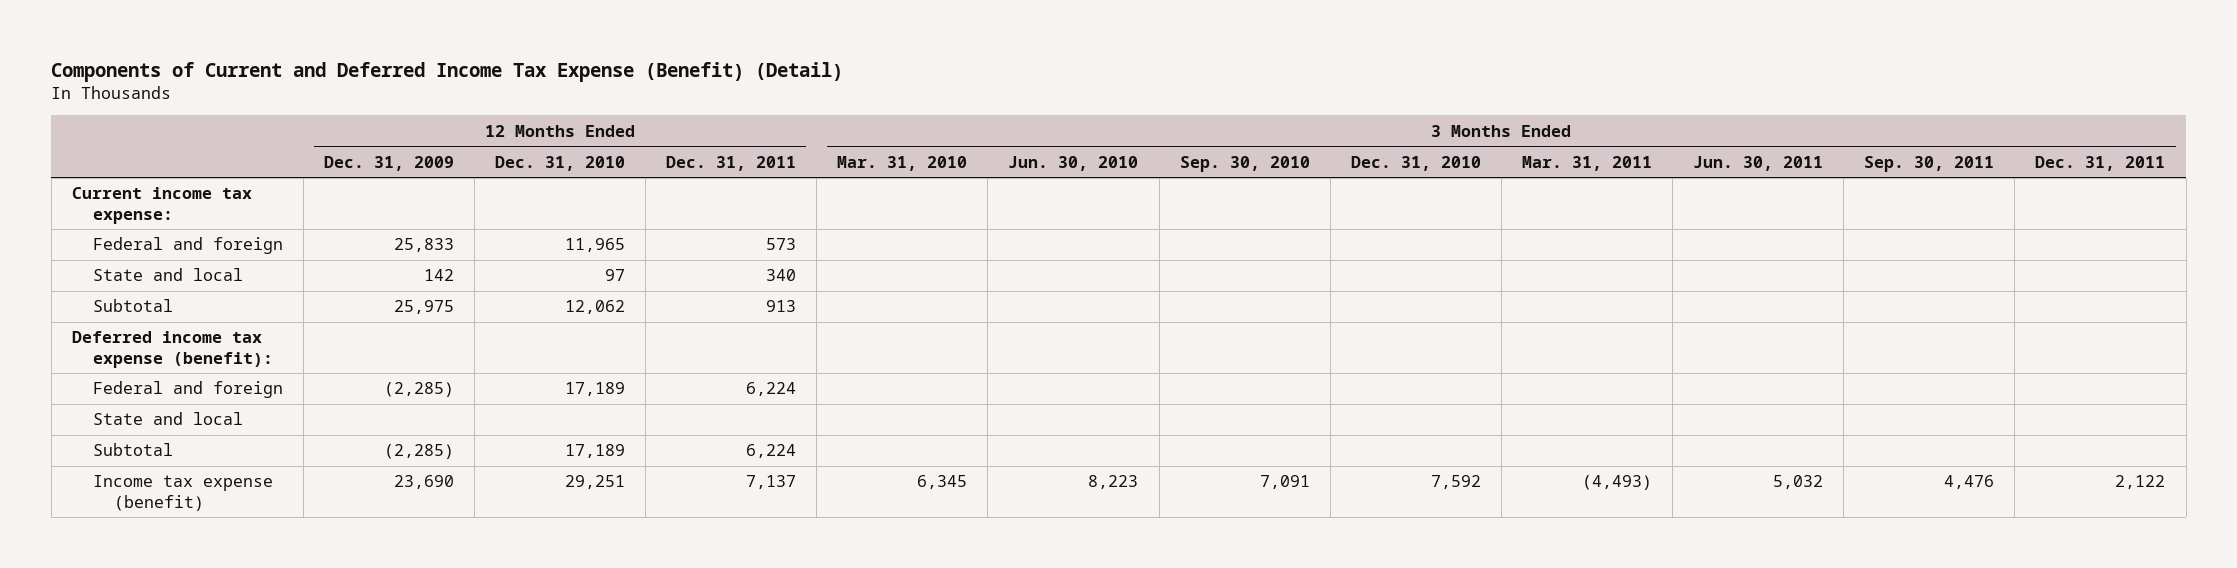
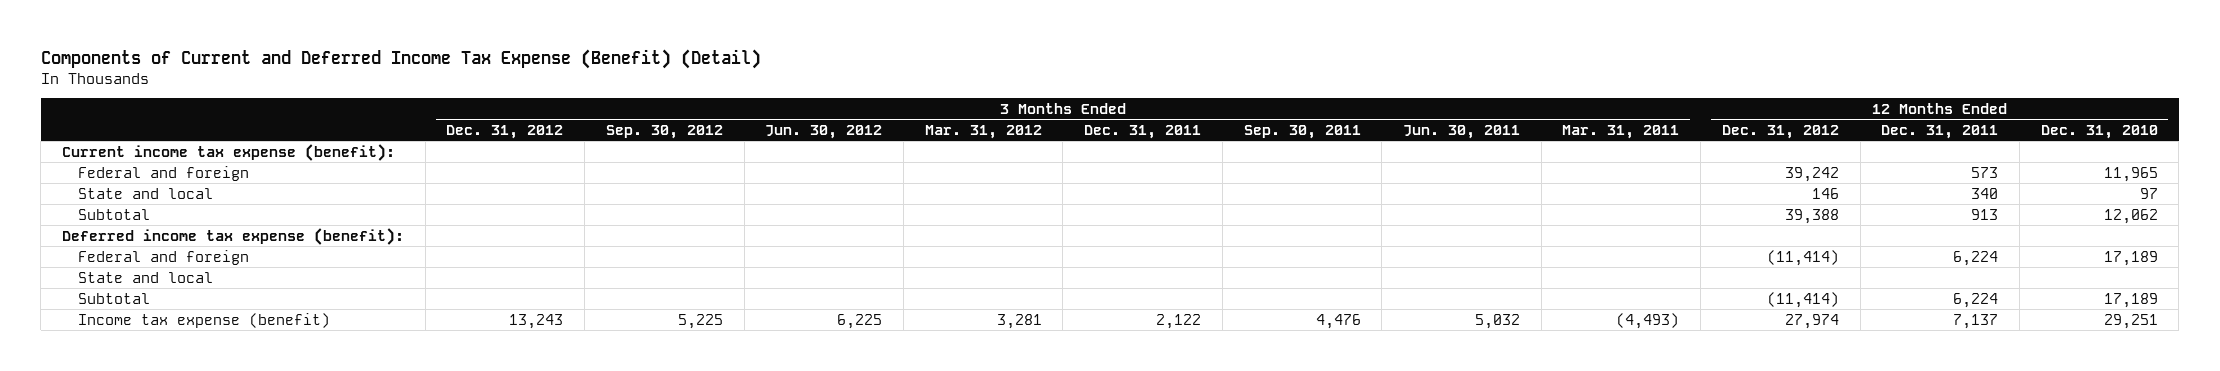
- | 12 Months Ended Dec. 31, 2009 | 12 Months Ended Dec. 31, 2010 | 12 Months Ended Dec. 31, 2011 | 3 Months Ended Mar. 31, 2010 | 3 Months Ended Jun. 30, 2010 | 3 Months Ended Sep. 30, 2010 | 3 Months Ended Dec. 31, 2010 | 3 Months Ended Mar. 31, 2011 | 3 Months Ended Jun. 30, 2011 | 3 Months Ended Sep. 30, 2011 | 3 Months Ended Dec. 31, 2011
+ | 3 Months Ended Dec. 31, 2012 | 3 Months Ended Sep. 30, 2012 | 3 Months Ended Jun. 30, 2012 | 3 Months Ended Mar. 31, 2012 | 3 Months Ended Dec. 31, 2011 | 3 Months Ended Sep. 30, 2011 | 3 Months Ended Jun. 30, 2011 | 3 Months Ended Mar. 31, 2011 | 12 Months Ended Dec. 31, 2012 | 12 Months Ended Dec. 31, 2011 | 12 Months Ended Dec. 31, 2010
- Current income tax expense:
+ Current income tax expense (benefit):

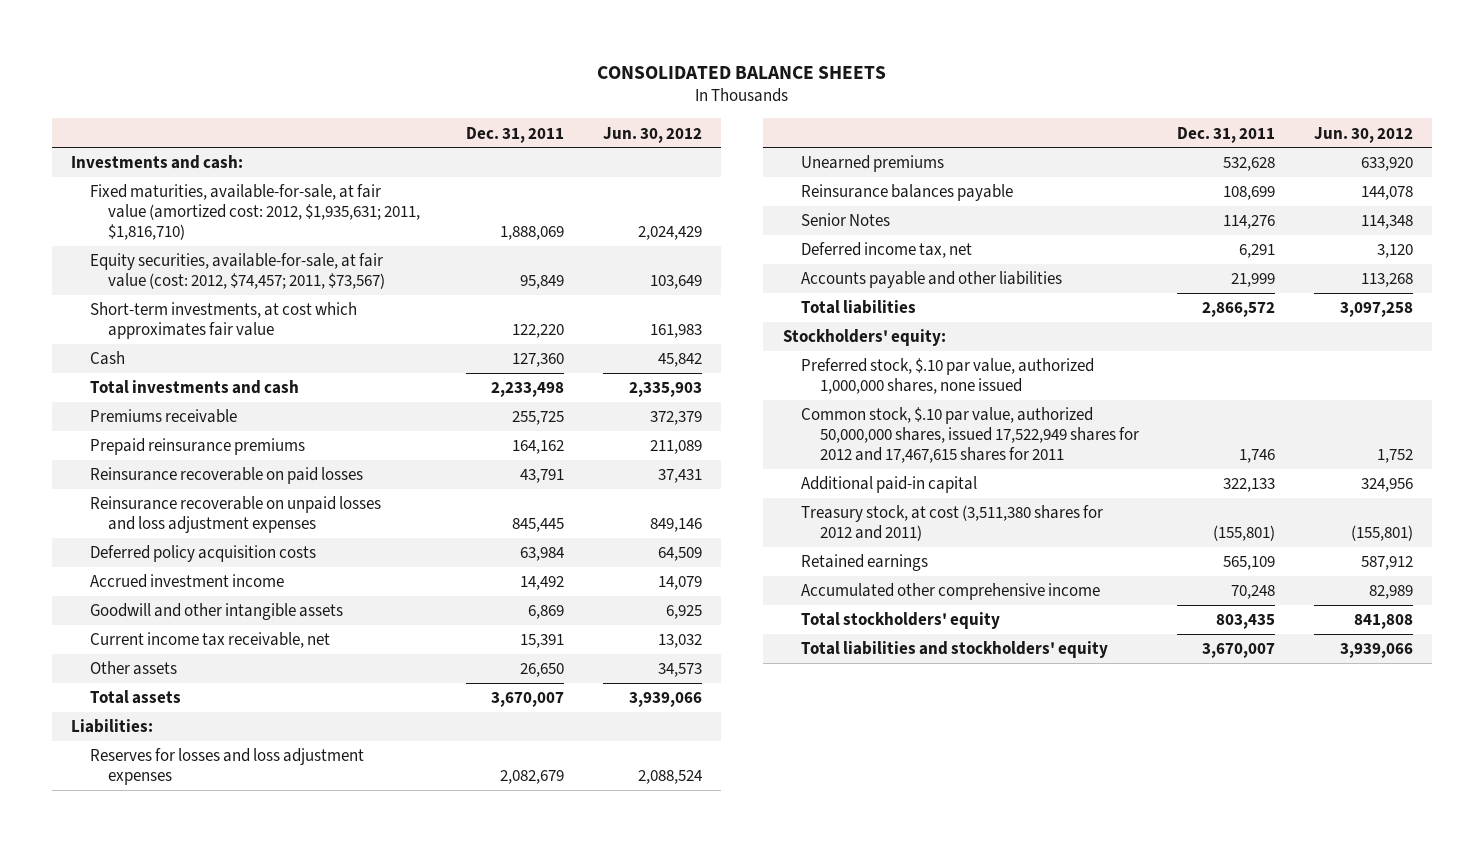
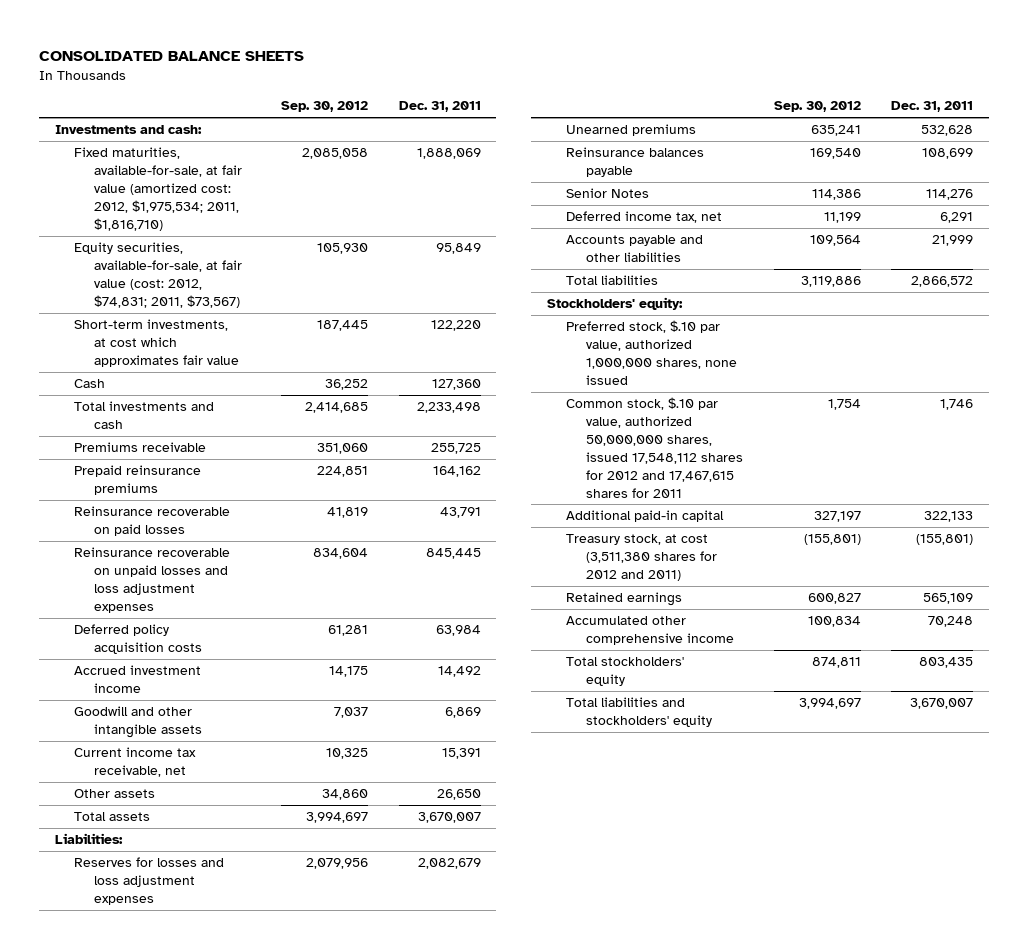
- | Dec. 31, 2011 | Jun. 30, 2012
+ | Sep. 30, 2012 | Dec. 31, 2011
- Fixed maturities, available-for-sale, at fair value (amortized cost: 2012, $1,935,631; 2011, $1,816,710) | 1,888,069 | 2,024,429
- Equity securities, available-for-sale, at fair value (cost: 2012, $74,457; 2011, $73,567) | 95,849 | 103,649
+ Fixed maturities, available-for-sale, at fair value (amortized cost: 2012, $1,975,534; 2011, $1,816,710) | 2,085,058 | 1,888,069
+ Equity securities, available-for-sale, at fair value (cost: 2012, $74,831; 2011, $73,567) | 105,930 | 95,849
- Common stock, $.10 par value, authorized 50,000,000 shares, issued 17,522,949 shares for 2012 and 17,467,615 shares for 2011 | 1,746 | 1,752
+ Common stock, $.10 par value, authorized 50,000,000 shares, issued 17,548,112 shares for 2012 and 17,467,615 shares for 2011 | 1,754 | 1,746

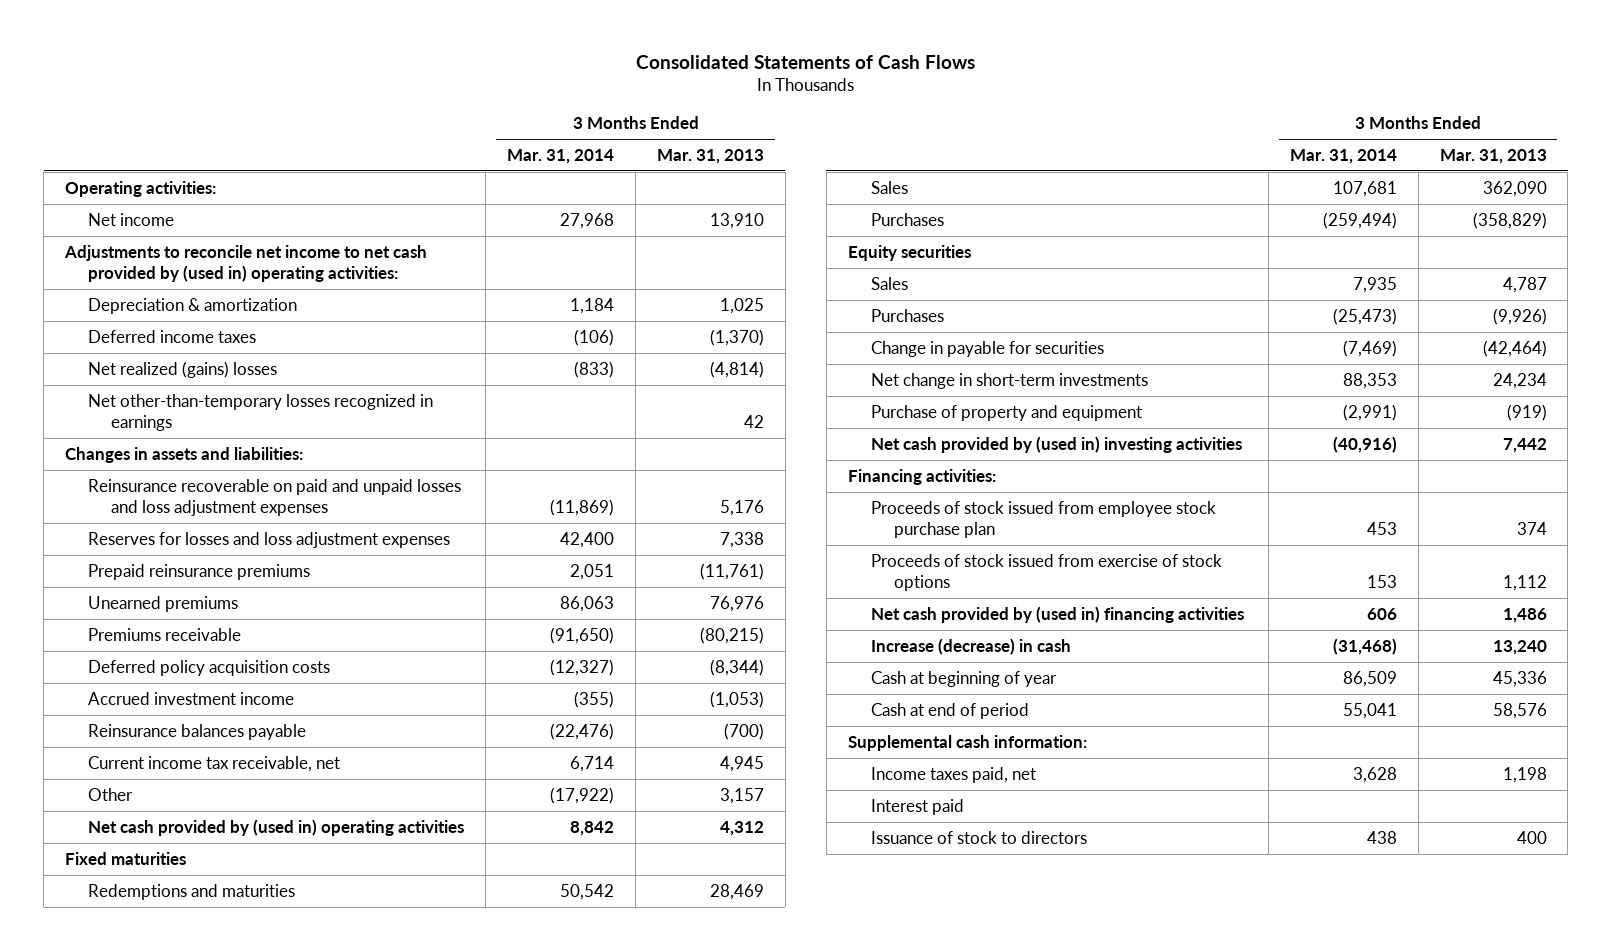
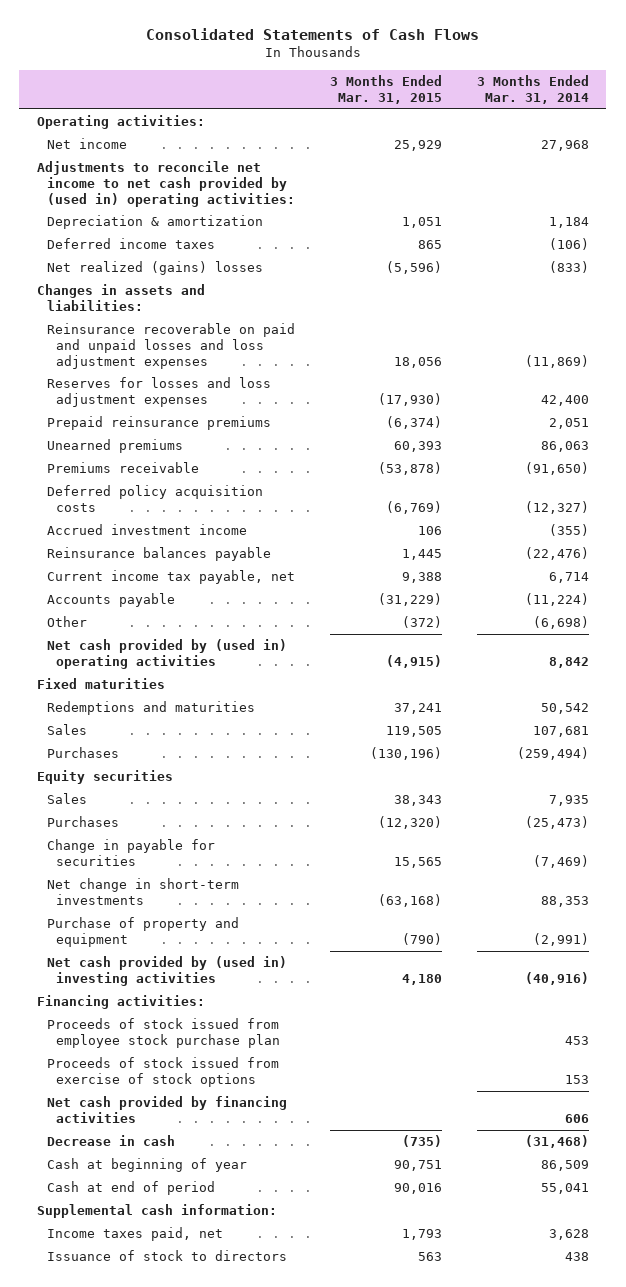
- | 3 Months Ended Mar. 31, 2014 | 3 Months Ended Mar. 31, 2013
+ | 3 Months Ended Mar. 31, 2015 | 3 Months Ended Mar. 31, 2014
- Net other-than-temporary losses recognized in earnings | | 42
- Current income tax receivable, net | 6,714 | 4,945
- Other | (17,922) | 3,157
+ Current income tax payable, net | 9,388 | 6,714
+ Accounts payable | (31,229) | (11,224)
+ Other | (372) | (6,698)
- Net cash provided by (used in) financing activities | 606 | 1,486
- Increase (decrease) in cash | (31,468) | 13,240
+ Net cash provided by financing activities | | 606
+ Decrease in cash | (735) | (31,468)
- Interest paid

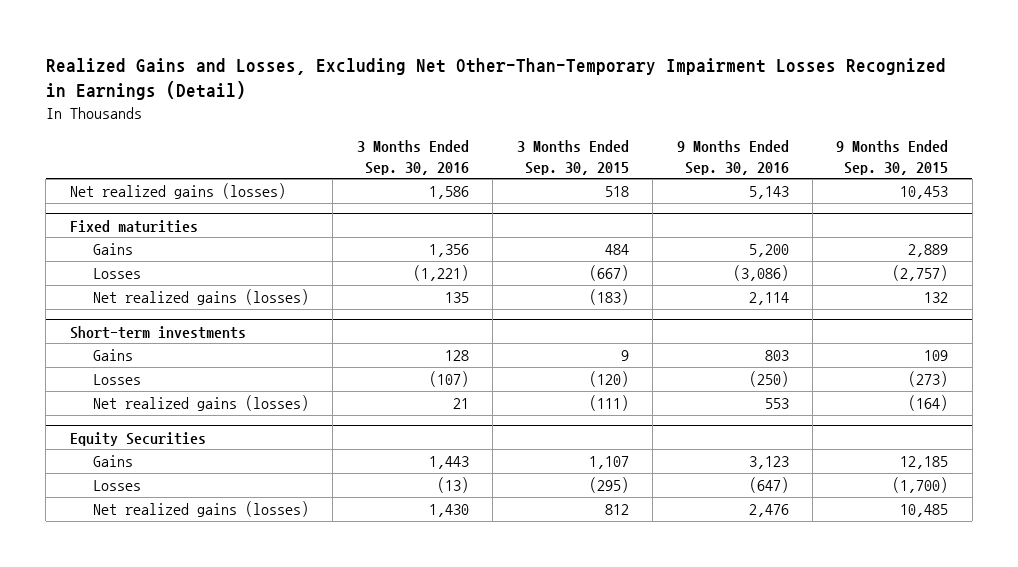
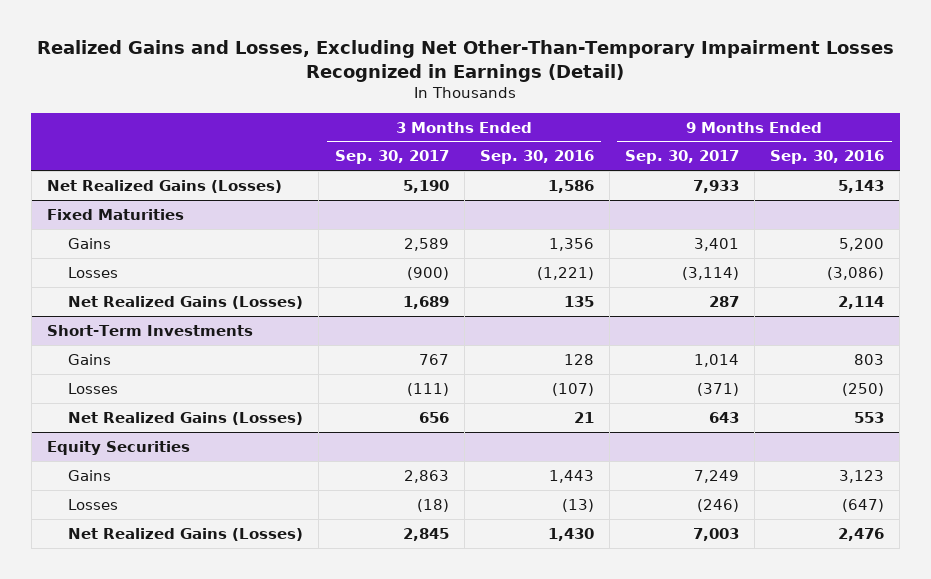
- | 3 Months Ended Sep. 30, 2016 | 3 Months Ended Sep. 30, 2015 | 9 Months Ended Sep. 30, 2016 | 9 Months Ended Sep. 30, 2015
+ | 3 Months Ended Sep. 30, 2017 | 3 Months Ended Sep. 30, 2016 | 9 Months Ended Sep. 30, 2017 | 9 Months Ended Sep. 30, 2016
- Net realized gains (losses) | 1,586 | 518 | 5,143 | 10,453
- Fixed maturities
+ Net Realized Gains (Losses) | 5,190 | 1,586 | 7,933 | 5,143
+ Fixed Maturities
- Net realized gains (losses) | 135 | (183) | 2,114 | 132
- Short-term investments
+ Net Realized Gains (Losses) | 1,689 | 135 | 287 | 2,114
+ Short-Term Investments
- Net realized gains (losses) | 21 | (111) | 553 | (164)
+ Net Realized Gains (Losses) | 656 | 21 | 643 | 553
@ Equity Securities
- Net realized gains (losses) | 1,430 | 812 | 2,476 | 10,485
+ Net Realized Gains (Losses) | 2,845 | 1,430 | 7,003 | 2,476

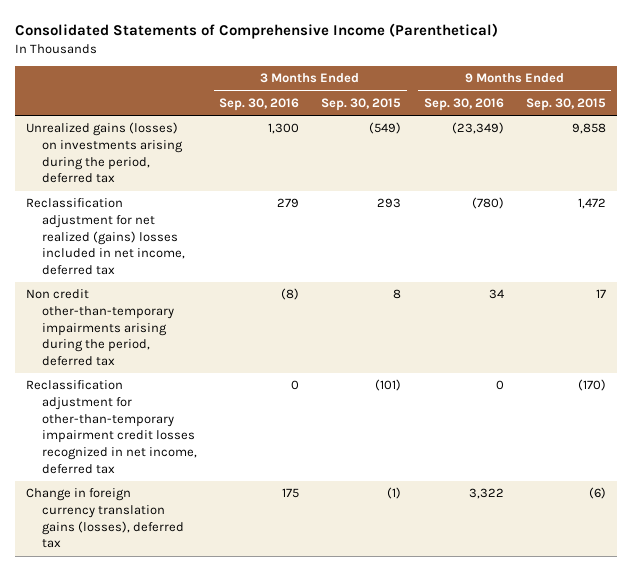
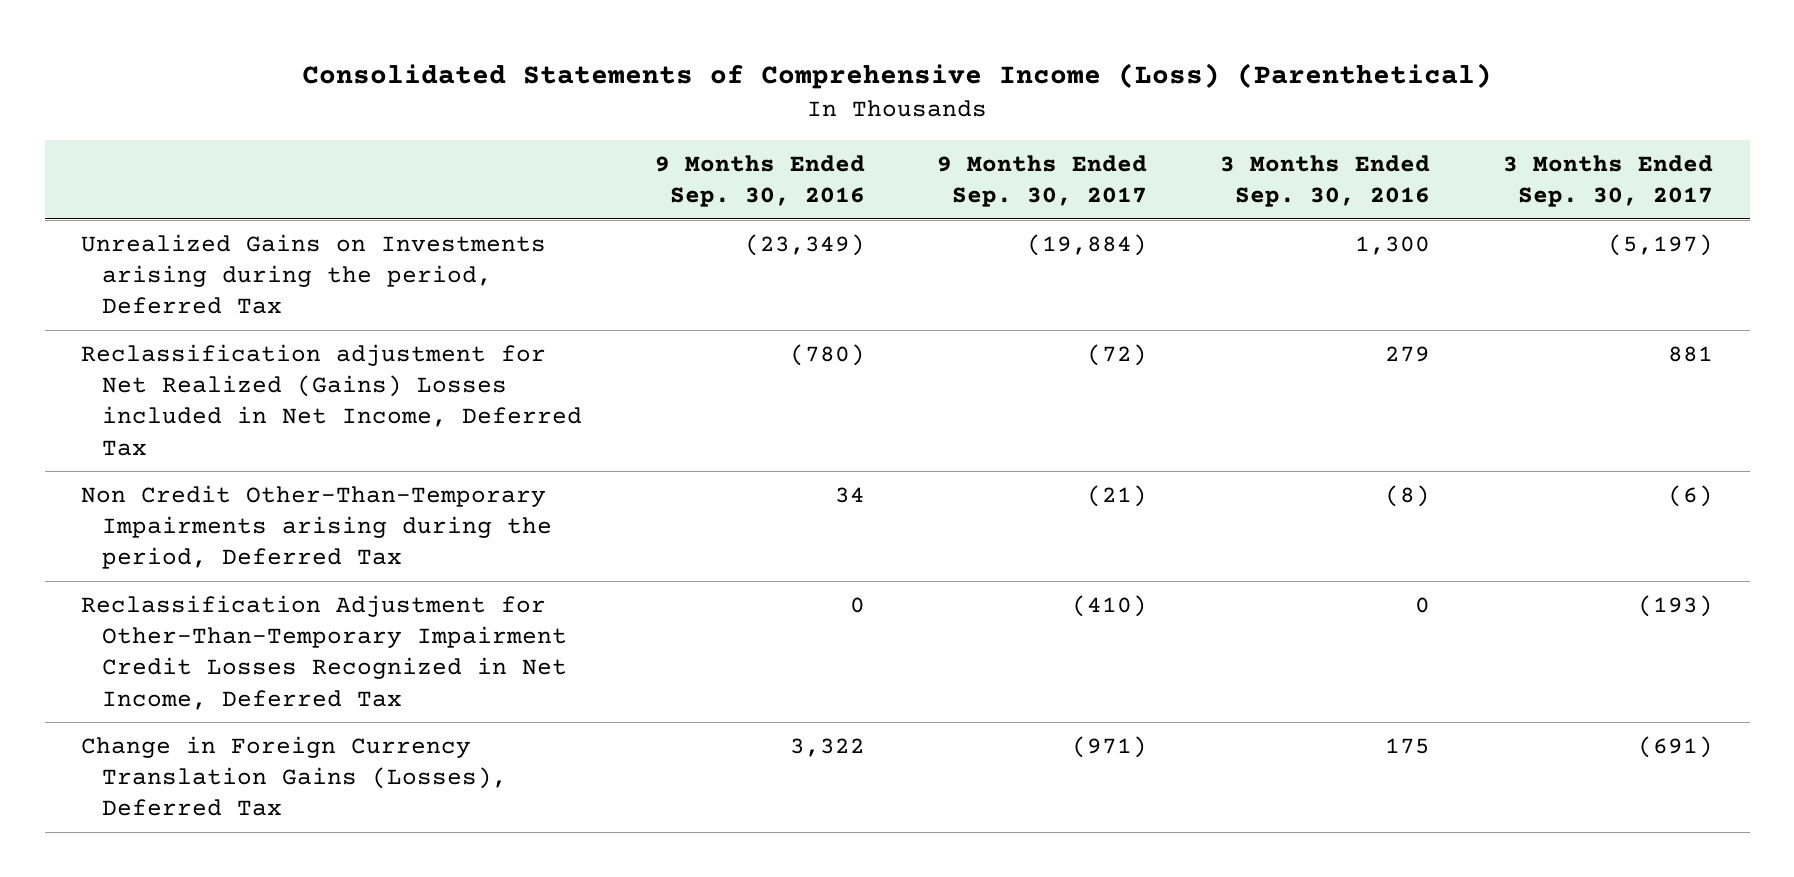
- Consolidated Statements of Comprehensive Income (Parenthetical)
+ Consolidated Statements of Comprehensive Income (Loss) (Parenthetical)
- | 3 Months Ended Sep. 30, 2016 | 3 Months Ended Sep. 30, 2015 | 9 Months Ended Sep. 30, 2016 | 9 Months Ended Sep. 30, 2015
+ | 9 Months Ended Sep. 30, 2016 | 9 Months Ended Sep. 30, 2017 | 3 Months Ended Sep. 30, 2016 | 3 Months Ended Sep. 30, 2017
- Unrealized gains (losses) on investments arising during the period, deferred tax | 1,300 | (549) | (23,349) | 9,858
- Reclassification adjustment for net realized (gains) losses included in net income, deferred tax | 279 | 293 | (780) | 1,472
- Non credit other-than-temporary impairments arising during the period, deferred tax | (8) | 8 | 34 | 17
- Reclassification adjustment for other-than-temporary impairment credit losses recognized in net income, deferred tax | 0 | (101) | 0 | (170)
- Change in foreign currency translation gains (losses), deferred tax | 175 | (1) | 3,322 | (6)
+ Unrealized Gains on Investments arising during the period, Deferred Tax | (23,349) | (19,884) | 1,300 | (5,197)
+ Reclassification adjustment for Net Realized (Gains) Losses included in Net Income, Deferred Tax | (780) | (72) | 279 | 881
+ Non Credit Other-Than-Temporary Impairments arising during the period, Deferred Tax | 34 | (21) | (8) | (6)
+ Reclassification Adjustment for Other-Than-Temporary Impairment Credit Losses Recognized in Net Income, Deferred Tax | 0 | (410) | 0 | (193)
+ Change in Foreign Currency Translation Gains (Losses), Deferred Tax | 3,322 | (971) | 175 | (691)

